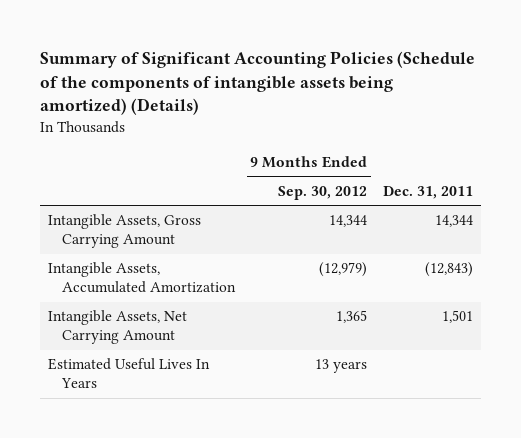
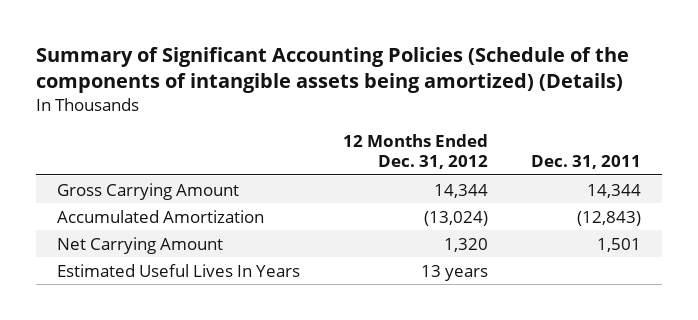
- | 9 Months Ended Sep. 30, 2012 | Dec. 31, 2011
+ | 12 Months Ended Dec. 31, 2012 | Dec. 31, 2011
- Intangible Assets, Gross Carrying Amount | 14,344 | 14,344
- Intangible Assets, Accumulated Amortization | (12,979) | (12,843)
- Intangible Assets, Net Carrying Amount | 1,365 | 1,501
+ Gross Carrying Amount | 14,344 | 14,344
+ Accumulated Amortization | (13,024) | (12,843)
+ Net Carrying Amount | 1,320 | 1,501

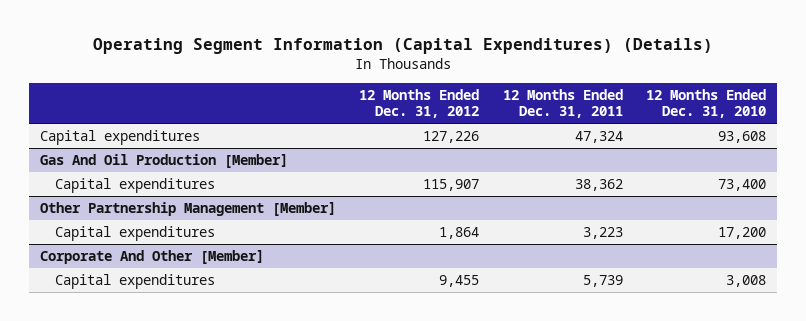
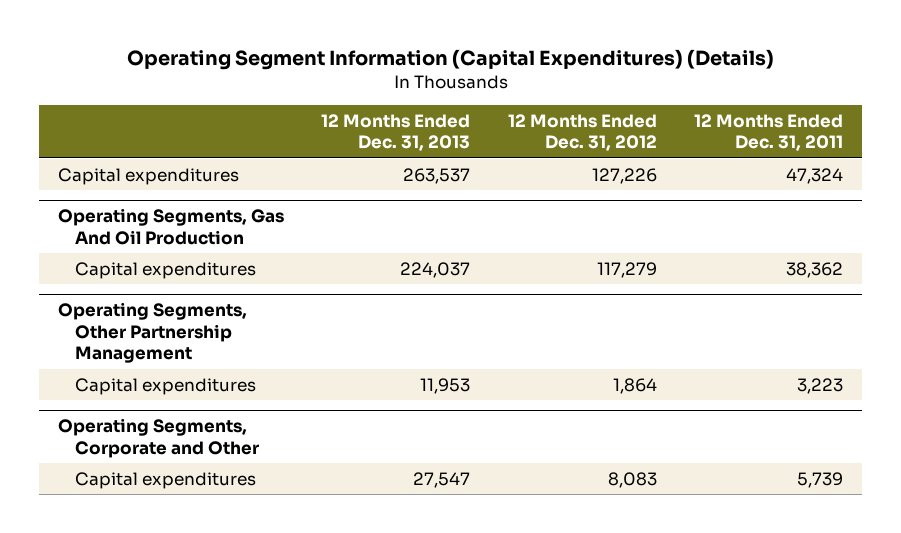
- | 12 Months Ended Dec. 31, 2012 | 12 Months Ended Dec. 31, 2011 | 12 Months Ended Dec. 31, 2010
+ | 12 Months Ended Dec. 31, 2013 | 12 Months Ended Dec. 31, 2012 | 12 Months Ended Dec. 31, 2011
- Gas And Oil Production [Member]
- Capital expenditures | 115,907 | 38,362 | 73,400
- Other Partnership Management [Member]
+ Operating Segments, Gas And Oil Production
+ Capital expenditures | 224,037 | 117,279 | 38,362
+ Operating Segments, Other Partnership Management
- Corporate And Other [Member]
- Capital expenditures | 9,455 | 5,739 | 3,008
+ Operating Segments, Corporate and Other
+ Capital expenditures | 27,547 | 8,083 | 5,739

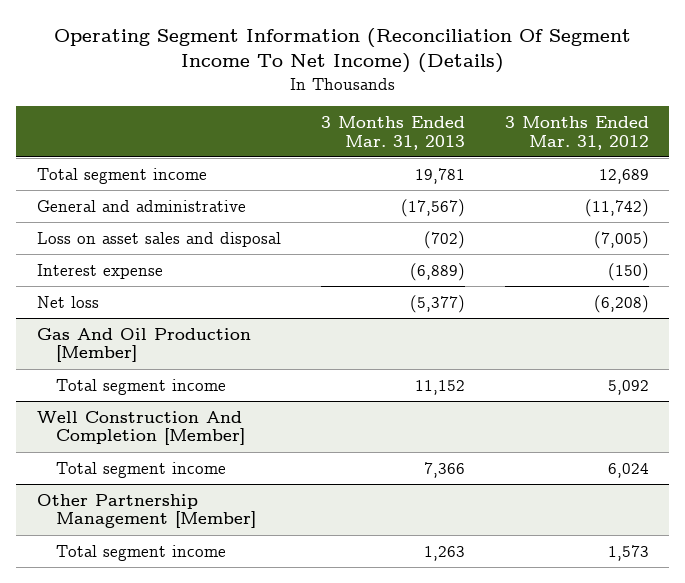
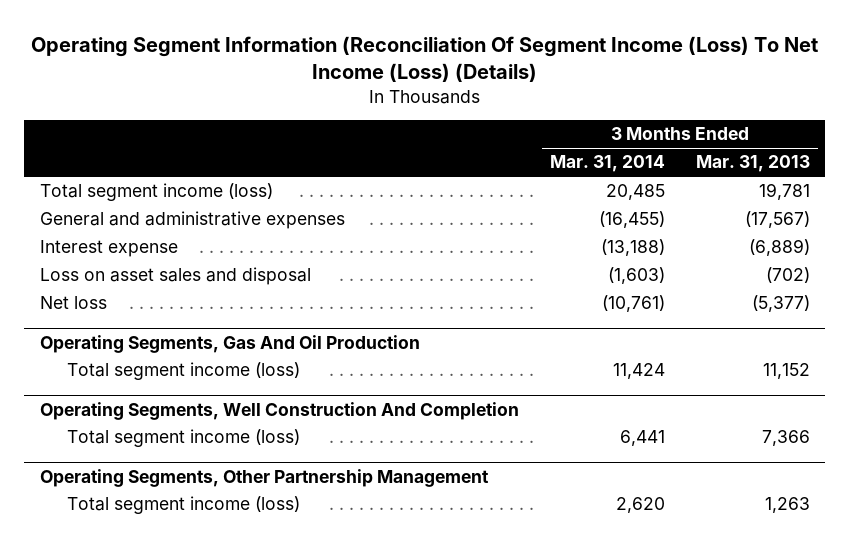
- Operating Segment Information (Reconciliation Of Segment Income To Net Income) (Details)
+ Operating Segment Information (Reconciliation Of Segment Income (Loss) To Net Income (Loss) (Details)
- | 3 Months Ended Mar. 31, 2013 | 3 Months Ended Mar. 31, 2012
+ | 3 Months Ended Mar. 31, 2014 | 3 Months Ended Mar. 31, 2013
- Total segment income | 19,781 | 12,689
- General and administrative | (17,567) | (11,742)
+ Total segment income (loss) | 20,485 | 19,781
+ General and administrative expenses | (16,455) | (17,567)
moved down: Loss on asset sales and disposal | (1,603) | (702)
- Gas And Oil Production [Member]
- Total segment income | 11,152 | 5,092
- Well Construction And Completion [Member]
- Total segment income | 7,366 | 6,024
- Other Partnership Management [Member]
- Total segment income | 1,263 | 1,573
+ Operating Segments, Gas And Oil Production
+ Total segment income (loss) | 11,424 | 11,152
+ Operating Segments, Well Construction And Completion
+ Total segment income (loss) | 6,441 | 7,366
+ Operating Segments, Other Partnership Management
+ Total segment income (loss) | 2,620 | 1,263

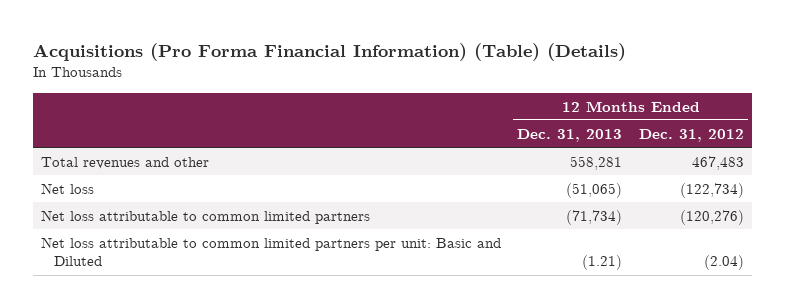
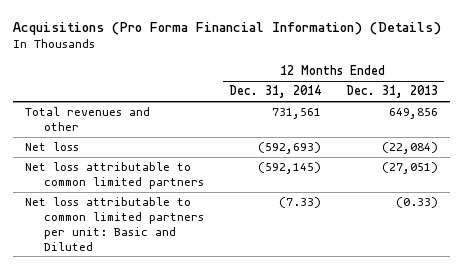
- Acquisitions (Pro Forma Financial Information) (Table) (Details)
+ Acquisitions (Pro Forma Financial Information) (Details)
- | 12 Months Ended Dec. 31, 2013 | 12 Months Ended Dec. 31, 2012
+ | 12 Months Ended Dec. 31, 2014 | 12 Months Ended Dec. 31, 2013
- Total revenues and other | 558,281 | 467,483
- Net loss | (51,065) | (122,734)
- Net loss attributable to common limited partners | (71,734) | (120,276)
- Net loss attributable to common limited partners per unit: Basic and Diluted | (1.21) | (2.04)
+ Total revenues and other | 731,561 | 649,856
+ Net loss | (592,693) | (22,084)
+ Net loss attributable to common limited partners | (592,145) | (27,051)
+ Net loss attributable to common limited partners per unit: Basic and Diluted | (7.33) | (0.33)

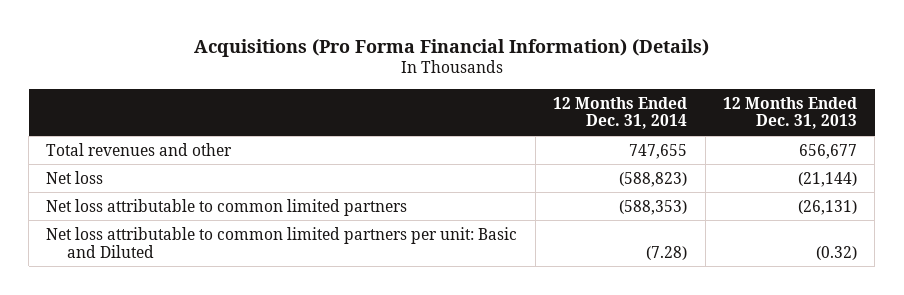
- Total revenues and other | 731,561 | 649,856
- Net loss | (592,693) | (22,084)
- Net loss attributable to common limited partners | (592,145) | (27,051)
- Net loss attributable to common limited partners per unit: Basic and Diluted | (7.33) | (0.33)
+ Total revenues and other | 747,655 | 656,677
+ Net loss | (588,823) | (21,144)
+ Net loss attributable to common limited partners | (588,353) | (26,131)
+ Net loss attributable to common limited partners per unit: Basic and Diluted | (7.28) | (0.32)

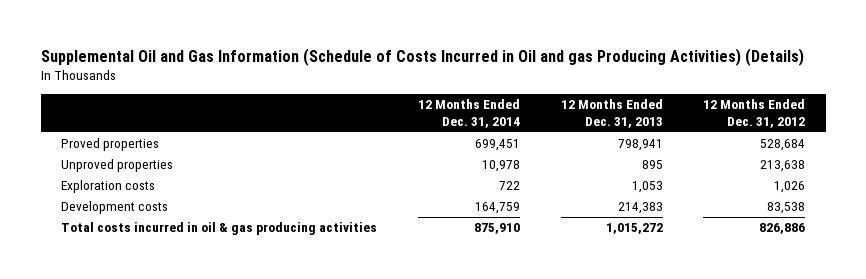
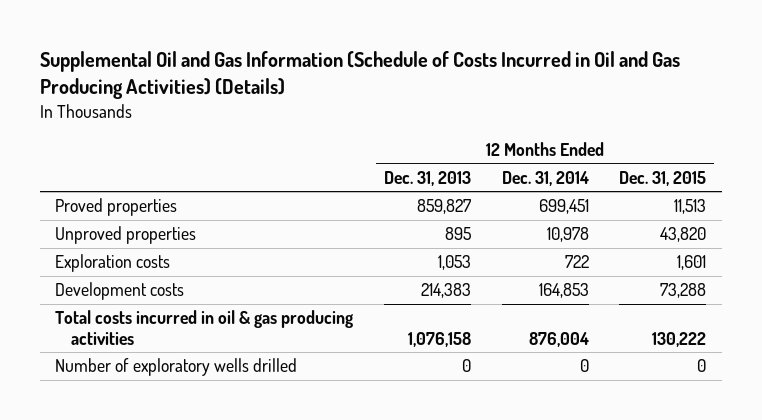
- Supplemental Oil and Gas Information (Schedule of Costs Incurred in Oil and gas Producing Activities) (Details)
+ Supplemental Oil and Gas Information (Schedule of Costs Incurred in Oil and Gas Producing Activities) (Details)
- | 12 Months Ended Dec. 31, 2014 | 12 Months Ended Dec. 31, 2013 | 12 Months Ended Dec. 31, 2012
+ | 12 Months Ended Dec. 31, 2013 | 12 Months Ended Dec. 31, 2014 | 12 Months Ended Dec. 31, 2015
- Proved properties | 699,451 | 798,941 | 528,684
+ Proved properties | 859,827 | 699,451 | 11,513
- Development costs | 164,759 | 214,383 | 83,538
- Total costs incurred in oil & gas producing activities | 875,910 | 1,015,272 | 826,886
+ Development costs | 214,383 | 164,853 | 73,288
+ Total costs incurred in oil & gas producing activities | 1,076,158 | 876,004 | 130,222
+ Number of exploratory wells drilled | 0 | 0 | 0

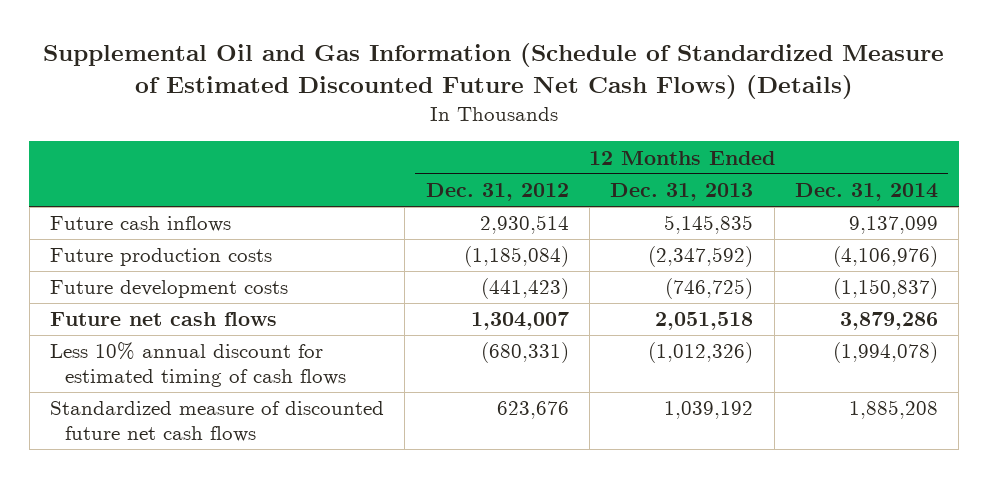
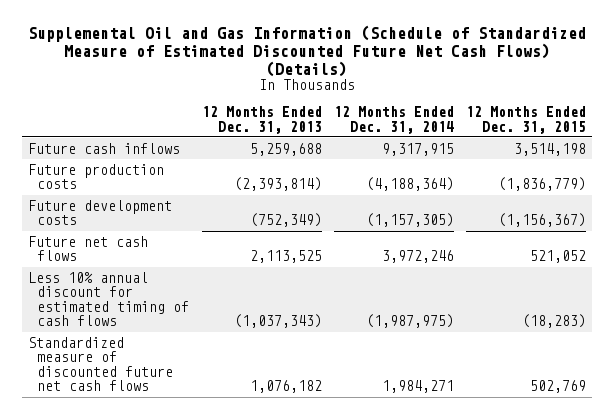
- | 12 Months Ended Dec. 31, 2012 | 12 Months Ended Dec. 31, 2013 | 12 Months Ended Dec. 31, 2014
+ | 12 Months Ended Dec. 31, 2013 | 12 Months Ended Dec. 31, 2014 | 12 Months Ended Dec. 31, 2015
- Future cash inflows | 2,930,514 | 5,145,835 | 9,137,099
- Future production costs | (1,185,084) | (2,347,592) | (4,106,976)
- Future development costs | (441,423) | (746,725) | (1,150,837)
- Future net cash flows | 1,304,007 | 2,051,518 | 3,879,286
- Less 10% annual discount for estimated timing of cash flows | (680,331) | (1,012,326) | (1,994,078)
- Standardized measure of discounted future net cash flows | 623,676 | 1,039,192 | 1,885,208
+ Future cash inflows | 5,259,688 | 9,317,915 | 3,514,198
+ Future production costs | (2,393,814) | (4,188,364) | (1,836,779)
+ Future development costs | (752,349) | (1,157,305) | (1,156,367)
+ Future net cash flows | 2,113,525 | 3,972,246 | 521,052
+ Less 10% annual discount for estimated timing of cash flows | (1,037,343) | (1,987,975) | (18,283)
+ Standardized measure of discounted future net cash flows | 1,076,182 | 1,984,271 | 502,769

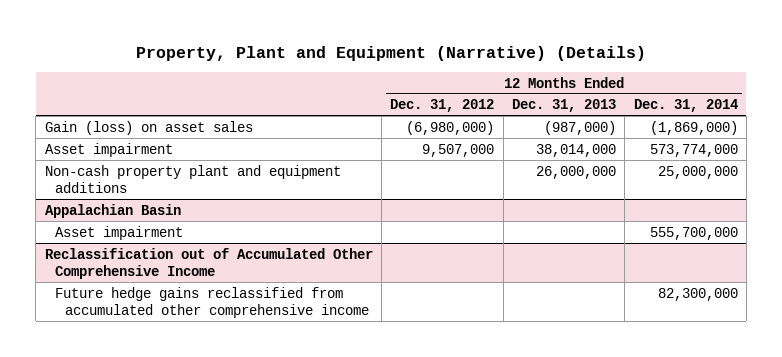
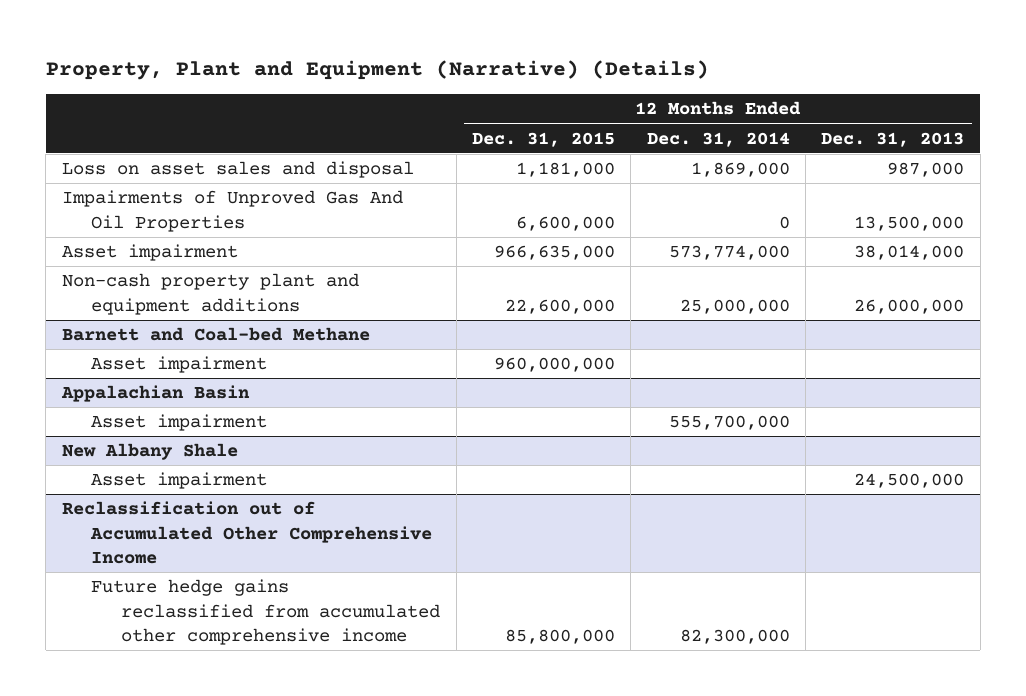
- | 12 Months Ended Dec. 31, 2012 | 12 Months Ended Dec. 31, 2013 | 12 Months Ended Dec. 31, 2014
+ | 12 Months Ended Dec. 31, 2015 | 12 Months Ended Dec. 31, 2014 | 12 Months Ended Dec. 31, 2013
- Gain (loss) on asset sales | (6,980,000) | (987,000) | (1,869,000)
+ Loss on asset sales and disposal | 1,181,000 | 1,869,000 | 987,000
+ Impairments of Unproved Gas And Oil Properties | 6,600,000 | 0 | 13,500,000
+ Barnett and Coal-bed Methane
+ Asset impairment | 960,000,000 | |
+ New Albany Shale
+ Asset impairment | | | 24,500,000

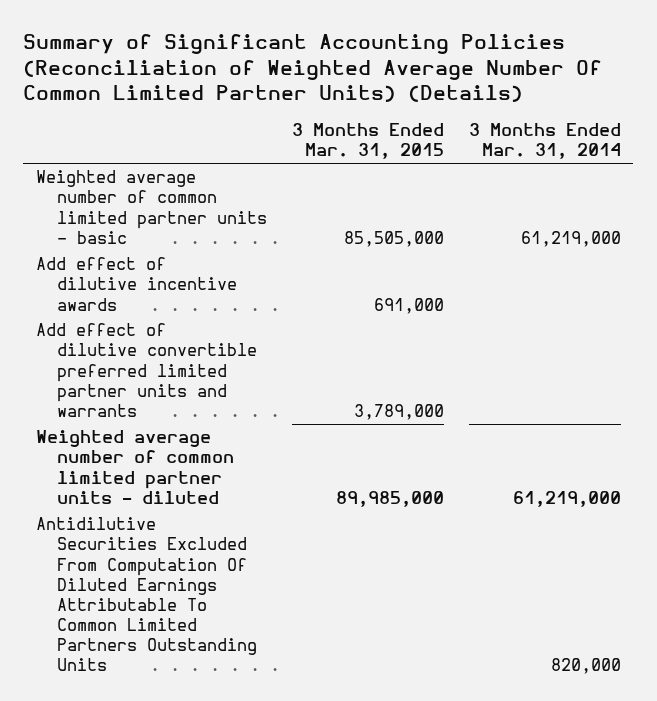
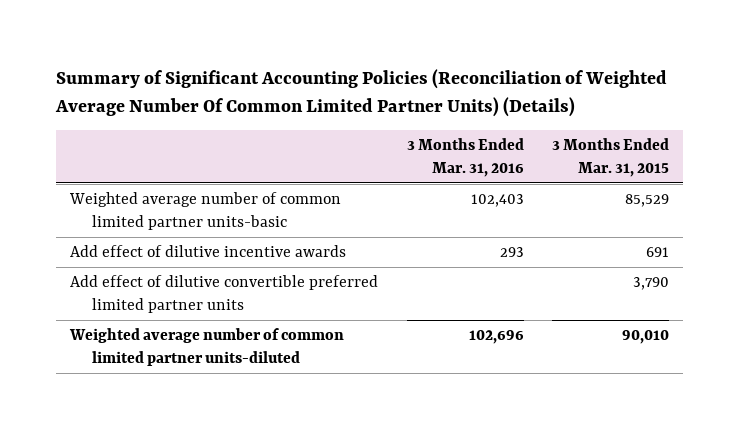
- | 3 Months Ended Mar. 31, 2015 | 3 Months Ended Mar. 31, 2014
+ | 3 Months Ended Mar. 31, 2016 | 3 Months Ended Mar. 31, 2015
- Weighted average number of common limited partner units - basic | 85,505,000 | 61,219,000
- Add effect of dilutive incentive awards | 691,000 |
- Add effect of dilutive convertible preferred limited partner units and warrants | 3,789,000 |
- Weighted average number of common limited partner units - diluted | 89,985,000 | 61,219,000
- Antidilutive Securities Excluded From Computation Of Diluted Earnings Attributable To Common Limited Partners Outstanding Units | | 820,000
+ Weighted average number of common limited partner units-basic | 102,403 | 85,529
+ Add effect of dilutive incentive awards | 293 | 691
+ Add effect of dilutive convertible preferred limited partner units | | 3,790
+ Weighted average number of common limited partner units-diluted | 102,696 | 90,010

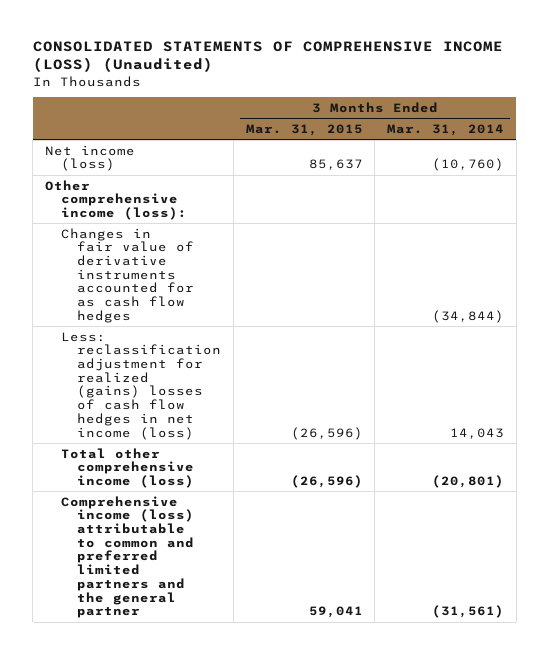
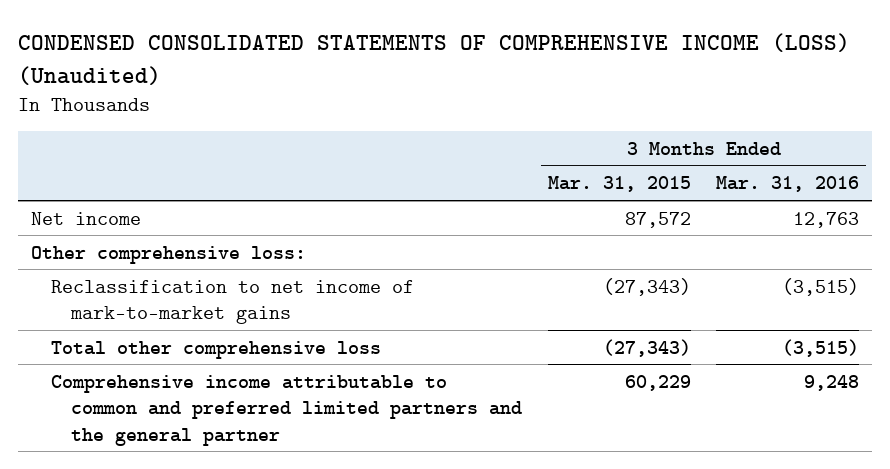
- CONSOLIDATED STATEMENTS OF COMPREHENSIVE INCOME (LOSS) (Unaudited)
+ CONDENSED CONSOLIDATED STATEMENTS OF COMPREHENSIVE INCOME (LOSS) (Unaudited)
- | 3 Months Ended Mar. 31, 2015 | 3 Months Ended Mar. 31, 2014
+ | 3 Months Ended Mar. 31, 2015 | 3 Months Ended Mar. 31, 2016
- Net income (loss) | 85,637 | (10,760)
- Other comprehensive income (loss):
- Changes in fair value of derivative instruments accounted for as cash flow hedges | | (34,844)
- Less: reclassification adjustment for realized (gains) losses of cash flow hedges in net income (loss) | (26,596) | 14,043
- Total other comprehensive income (loss) | (26,596) | (20,801)
- Comprehensive income (loss) attributable to common and preferred limited partners and the general partner | 59,041 | (31,561)
+ Net income | 87,572 | 12,763
+ Other comprehensive loss:
+ Reclassification to net income of mark-to-market gains | (27,343) | (3,515)
+ Total other comprehensive loss | (27,343) | (3,515)
+ Comprehensive income attributable to common and preferred limited partners and the general partner | 60,229 | 9,248

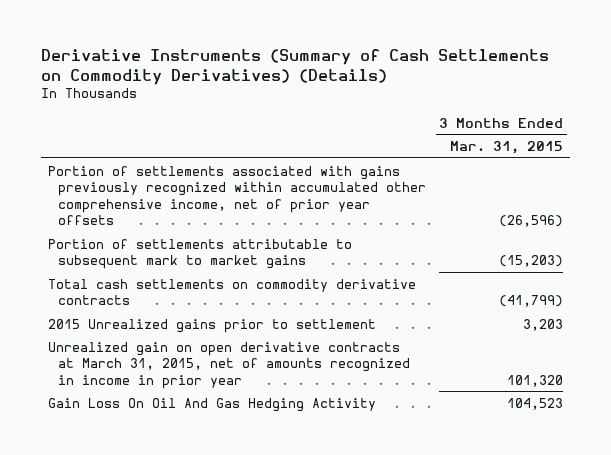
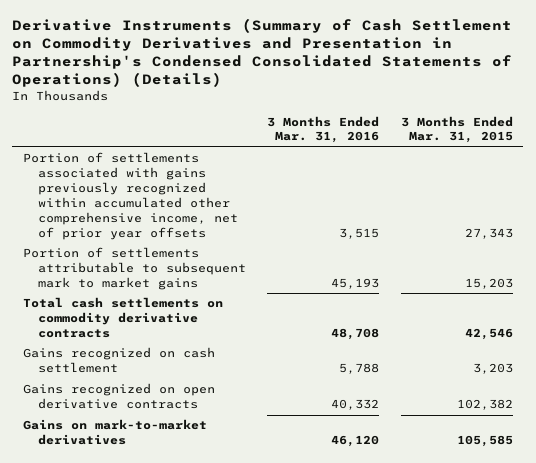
- Derivative Instruments (Summary of Cash Settlements on Commodity Derivatives) (Details)
+ Derivative Instruments (Summary of Cash Settlement on Commodity Derivatives and Presentation in Partnership's Condensed Consolidated Statements of Operations) (Details)
- | 3 Months Ended Mar. 31, 2015
+ | 3 Months Ended Mar. 31, 2016 | 3 Months Ended Mar. 31, 2015
- Portion of settlements associated with gains previously recognized within accumulated other comprehensive income, net of prior year offsets | (26,596)
- Portion of settlements attributable to subsequent mark to market gains | (15,203)
- Total cash settlements on commodity derivative contracts | (41,799)
- 2015 Unrealized gains prior to settlement | 3,203
- Unrealized gain on open derivative contracts at March 31, 2015, net of amounts recognized in income in prior year | 101,320
- Gain Loss On Oil And Gas Hedging Activity | 104,523
+ Portion of settlements associated with gains previously recognized within accumulated other comprehensive income, net of prior year offsets | 3,515 | 27,343
+ Portion of settlements attributable to subsequent mark to market gains | 45,193 | 15,203
+ Total cash settlements on commodity derivative contracts | 48,708 | 42,546
+ Gains recognized on cash settlement | 5,788 | 3,203
+ Gains recognized on open derivative contracts | 40,332 | 102,382
+ Gains on mark-to-market derivatives | 46,120 | 105,585

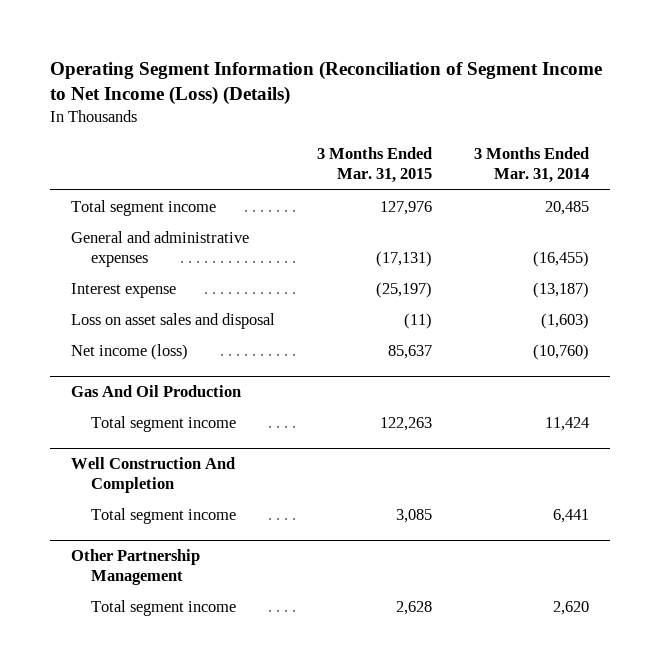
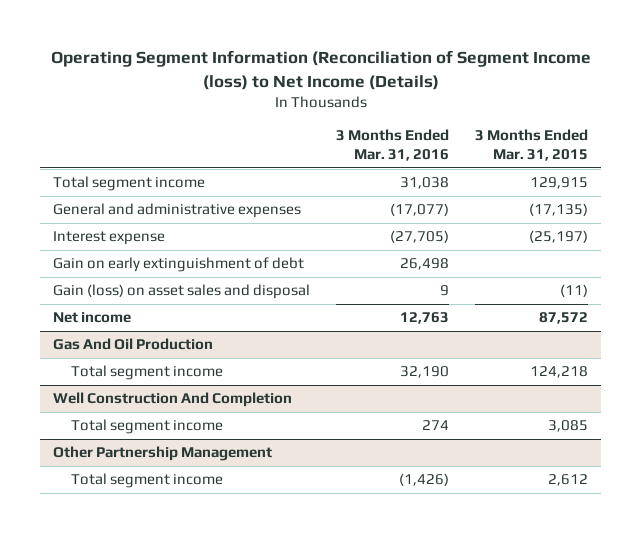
- Operating Segment Information (Reconciliation of Segment Income to Net Income (Loss) (Details)
+ Operating Segment Information (Reconciliation of Segment Income (loss) to Net Income (Details)
- | 3 Months Ended Mar. 31, 2015 | 3 Months Ended Mar. 31, 2014
+ | 3 Months Ended Mar. 31, 2016 | 3 Months Ended Mar. 31, 2015
- Total segment income | 127,976 | 20,485
- General and administrative expenses | (17,131) | (16,455)
+ Total segment income | 31,038 | 129,915
+ General and administrative expenses | (17,077) | (17,135)
- Loss on asset sales and disposal | (11) | (1,603)
- Net income (loss) | 85,637 | (10,760)
+ Gain on early extinguishment of debt | 26,498 |
+ Gain (loss) on asset sales and disposal | 9 | (11)
+ Net income | 12,763 | 87,572
@ Gas And Oil Production
- Total segment income | 122,263 | 11,424
+ Total segment income | 32,190 | 124,218
@ Other Partnership Management
- Total segment income | 2,628 | 2,620
+ Total segment income | (1,426) | 2,612

